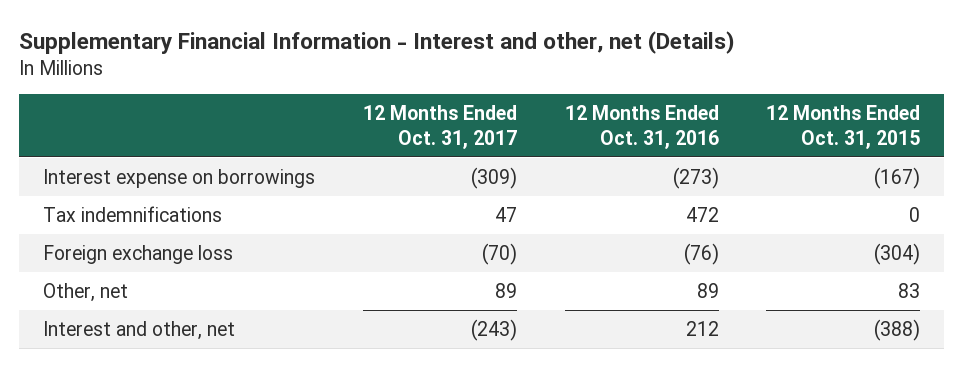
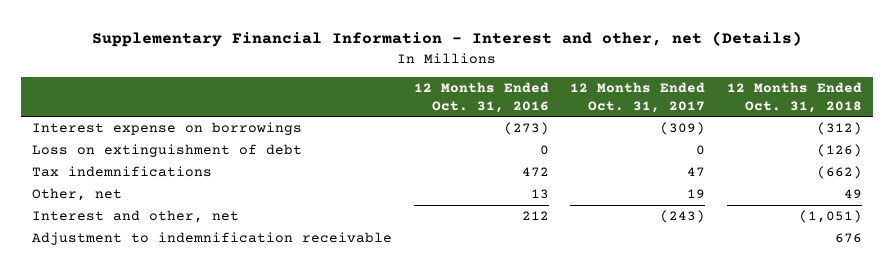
- | 12 Months Ended Oct. 31, 2017 | 12 Months Ended Oct. 31, 2016 | 12 Months Ended Oct. 31, 2015
+ | 12 Months Ended Oct. 31, 2016 | 12 Months Ended Oct. 31, 2017 | 12 Months Ended Oct. 31, 2018
+ Loss on extinguishment of debt | 0 | 0 | (126)
- Foreign exchange loss | (70) | (76) | (304)
- Other, net | 89 | 89 | 83
+ Other, net | 13 | 19 | 49
+ Adjustment to indemnification receivable | | | 676

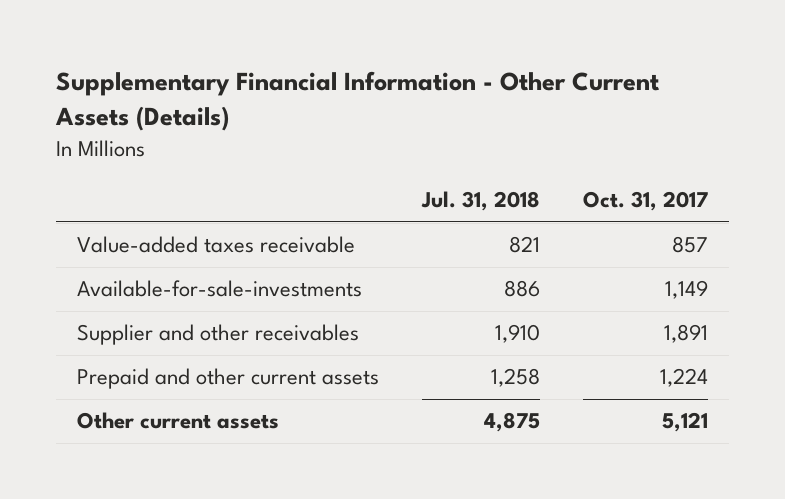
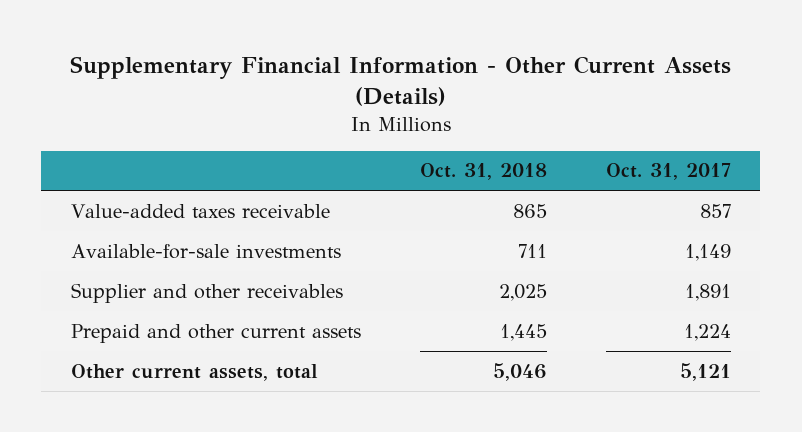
- | Jul. 31, 2018 | Oct. 31, 2017
+ | Oct. 31, 2018 | Oct. 31, 2017
- Available-for-sale-investments | 886 | 1,149
+ Available-for-sale investments | 711 | 1,149
- Other current assets | 4,875 | 5,121
+ Other current assets, total | 5,046 | 5,121

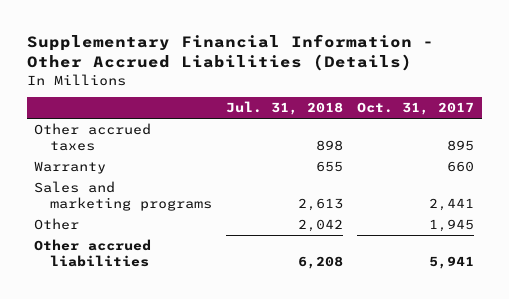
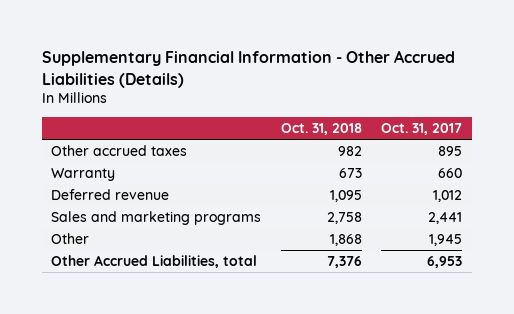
- | Jul. 31, 2018 | Oct. 31, 2017
+ | Oct. 31, 2018 | Oct. 31, 2017
+ Deferred revenue | 1,095 | 1,012
- Other accrued liabilities | 6,208 | 5,941
+ Other Accrued Liabilities, total | 7,376 | 6,953

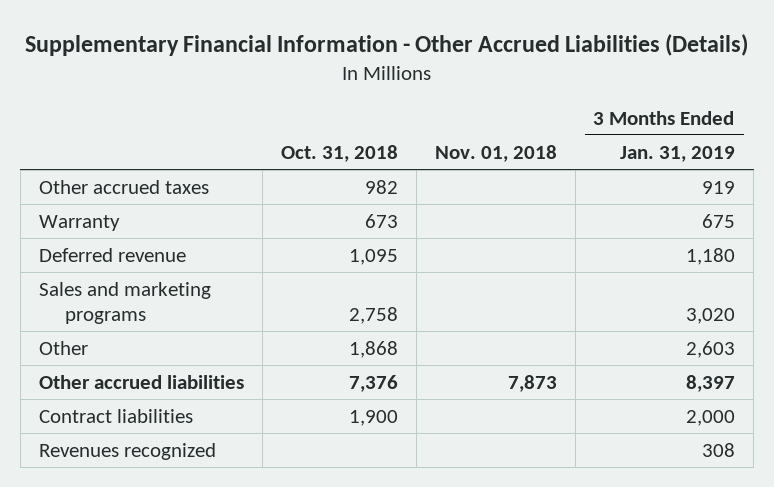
- | Oct. 31, 2018 | Oct. 31, 2017
+ | Oct. 31, 2018 | Nov. 01, 2018 | 3 Months Ended Jan. 31, 2019
- Other Accrued Liabilities, total | 7,376 | 6,953
+ Other accrued liabilities | 7,376 | 7,873 | 8,397
+ Contract liabilities | 1,900 | | 2,000
+ Revenues recognized | | | 308

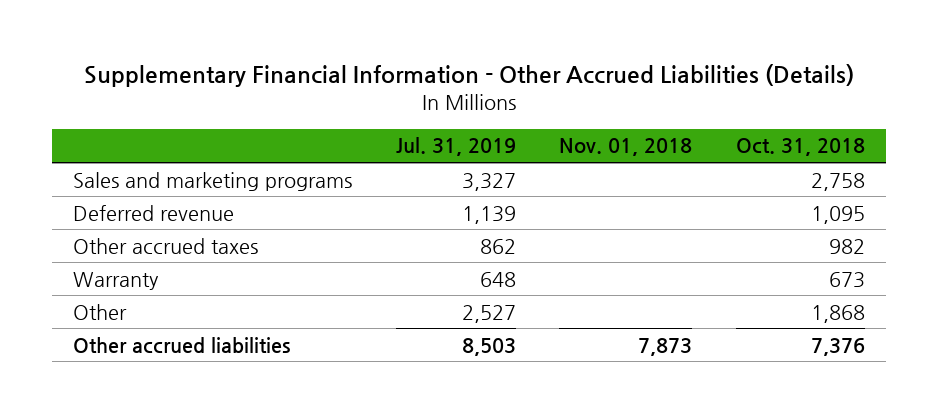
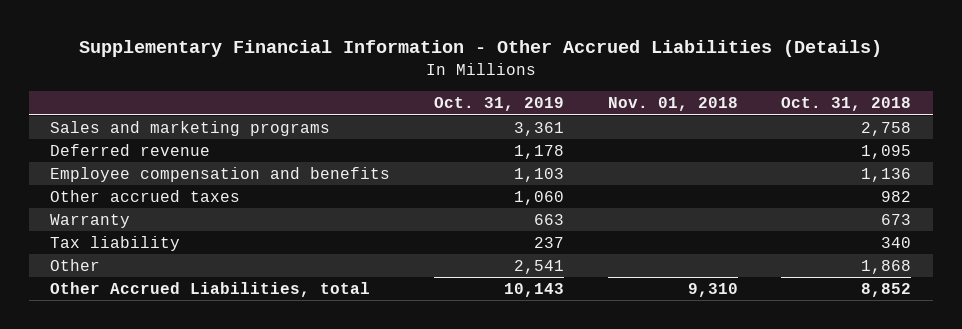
- | Jul. 31, 2019 | Nov. 01, 2018 | Oct. 31, 2018
+ | Oct. 31, 2019 | Nov. 01, 2018 | Oct. 31, 2018
+ Employee compensation and benefits | 1,103 | | 1,136
+ Tax liability | 237 | | 340
- Other accrued liabilities | 8,503 | 7,873 | 7,376
+ Other Accrued Liabilities, total | 10,143 | 9,310 | 8,852

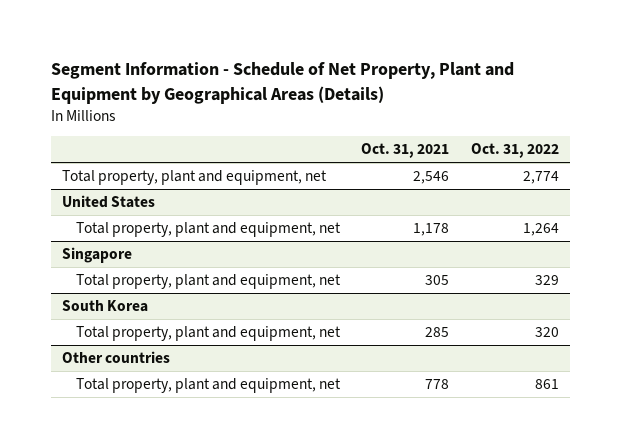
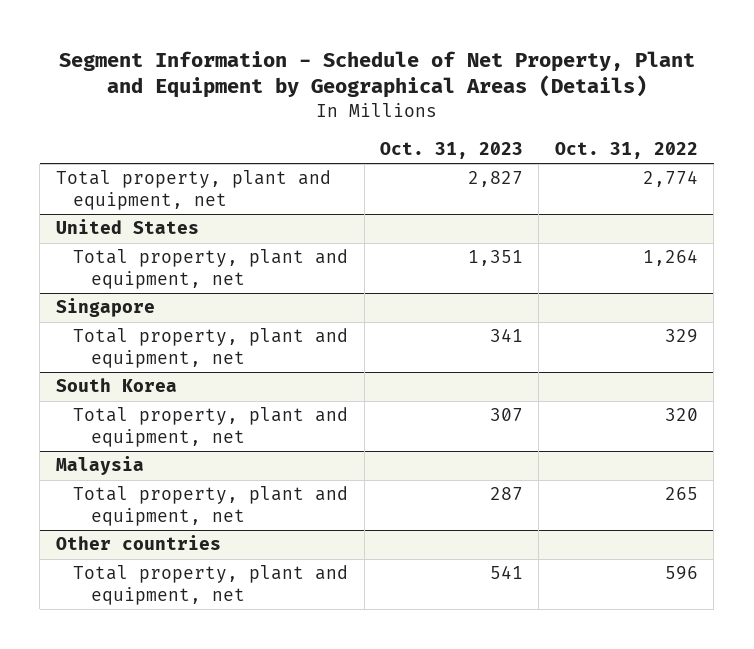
- | Oct. 31, 2021 | Oct. 31, 2022
+ | Oct. 31, 2023 | Oct. 31, 2022
+ Malaysia
+ Total property, plant and equipment, net | 287 | 265
@ Other countries
- Total property, plant and equipment, net | 778 | 861
+ Total property, plant and equipment, net | 541 | 596

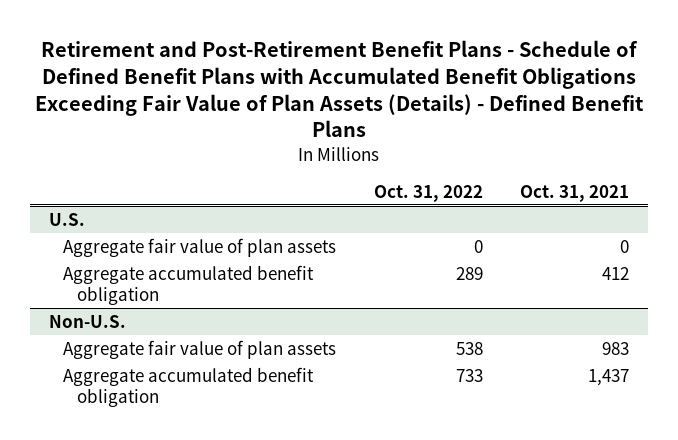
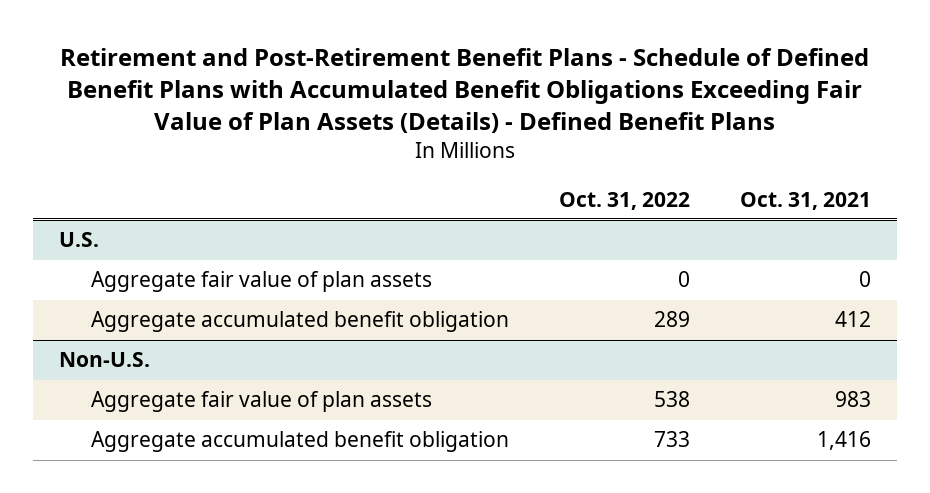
@ Non-U.S.
- Aggregate accumulated benefit obligation | 733 | 1,437
+ Aggregate accumulated benefit obligation | 733 | 1,416

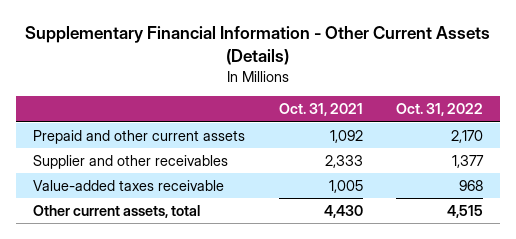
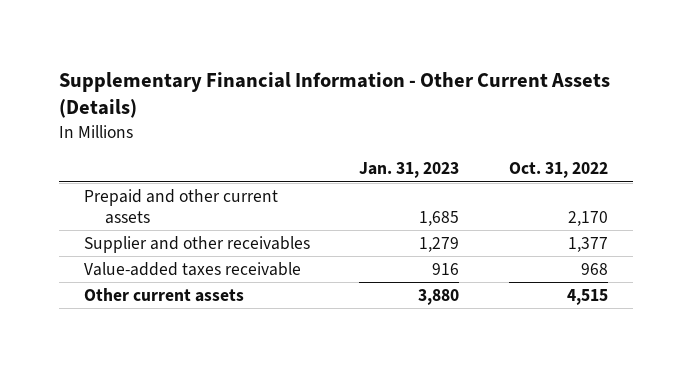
- | Oct. 31, 2021 | Oct. 31, 2022
+ | Jan. 31, 2023 | Oct. 31, 2022
- Other current assets, total | 4,430 | 4,515
+ Other current assets | 3,880 | 4,515

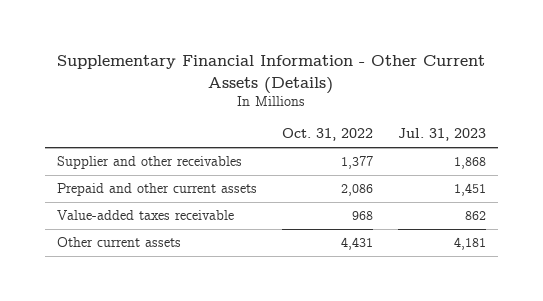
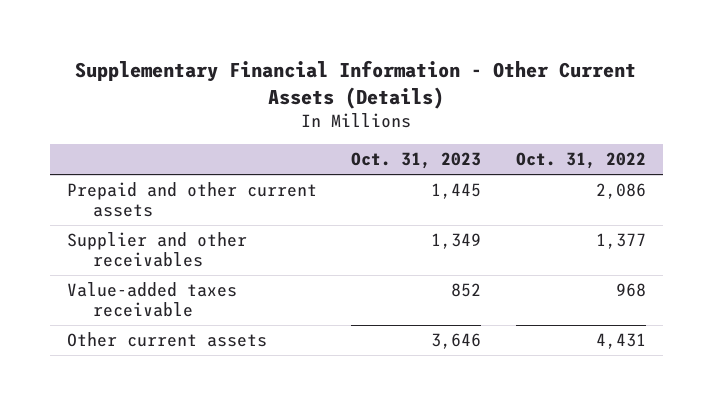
- | Oct. 31, 2022 | Jul. 31, 2023
+ | Oct. 31, 2023 | Oct. 31, 2022
moved down: Supplier and other receivables | 1,349 | 1,377

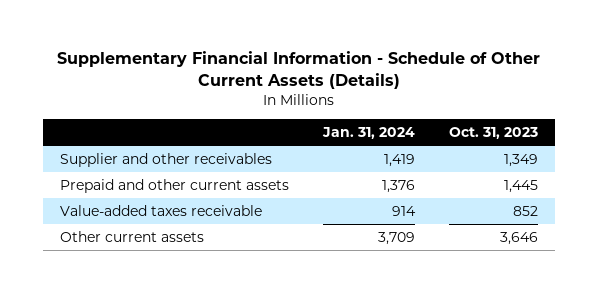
- Supplementary Financial Information - Other Current Assets (Details)
+ Supplementary Financial Information - Schedule of Other Current Assets (Details)
- | Oct. 31, 2023 | Oct. 31, 2022
+ | Jan. 31, 2024 | Oct. 31, 2023
moved down: Prepaid and other current assets | 1,376 | 1,445

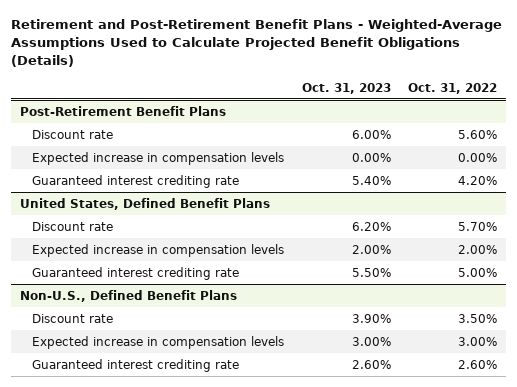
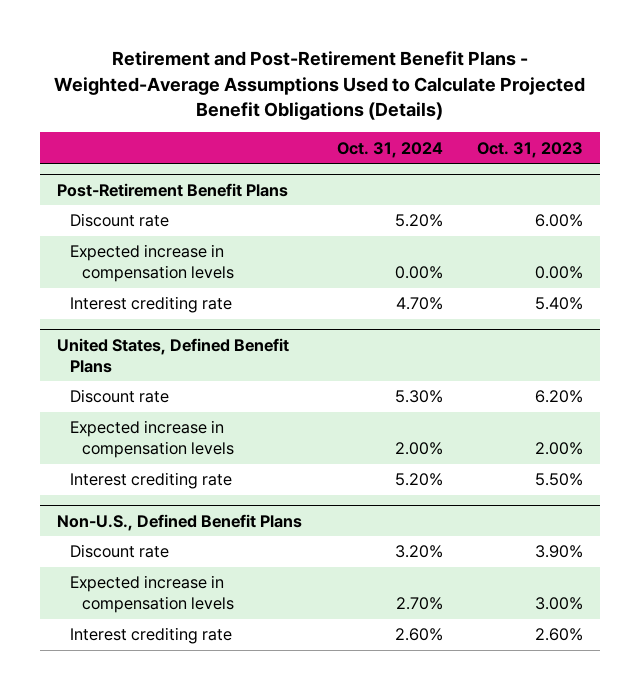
- | Oct. 31, 2023 | Oct. 31, 2022
+ | Oct. 31, 2024 | Oct. 31, 2023
@ Post-Retirement Benefit Plans
- Guaranteed interest crediting rate | 5.40% | 4.20%
+ Interest crediting rate | 4.70% | 5.40%
@ United States, Defined Benefit Plans
- Guaranteed interest crediting rate | 5.50% | 5.00%
+ Interest crediting rate | 5.20% | 5.50%
@ Non-U.S., Defined Benefit Plans
- Guaranteed interest crediting rate | 2.60% | 2.60%
+ Interest crediting rate | 2.60% | 2.60%

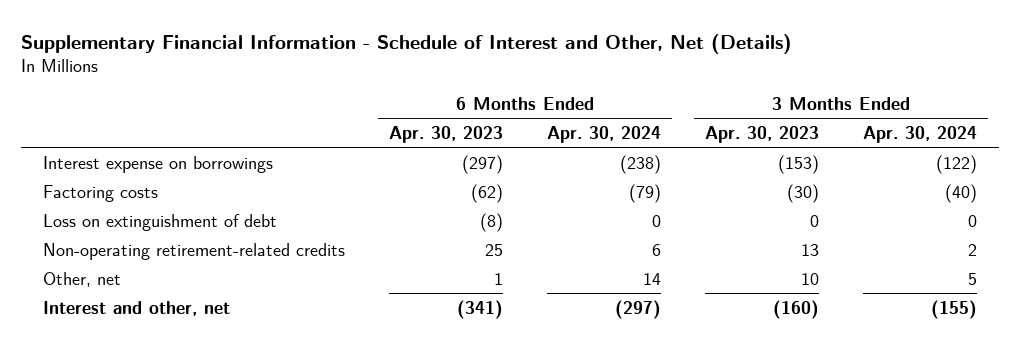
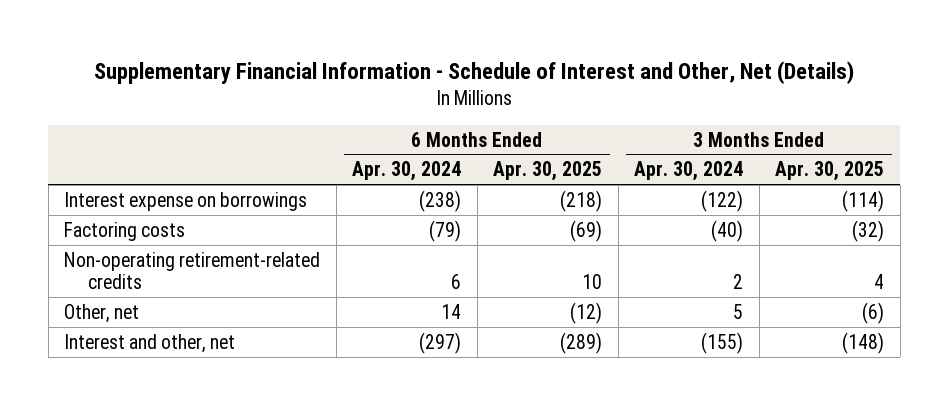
- | 6 Months Ended Apr. 30, 2023 | 6 Months Ended Apr. 30, 2024 | 3 Months Ended Apr. 30, 2023 | 3 Months Ended Apr. 30, 2024
+ | 6 Months Ended Apr. 30, 2024 | 6 Months Ended Apr. 30, 2025 | 3 Months Ended Apr. 30, 2024 | 3 Months Ended Apr. 30, 2025
- Loss on extinguishment of debt | (8) | 0 | 0 | 0

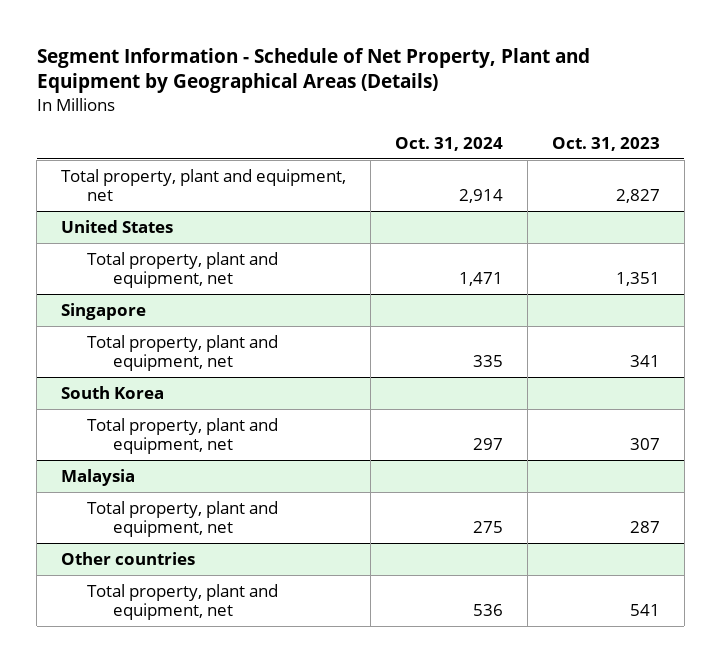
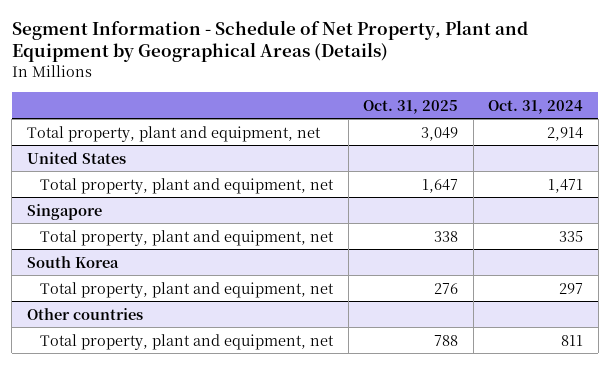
- | Oct. 31, 2024 | Oct. 31, 2023
+ | Oct. 31, 2025 | Oct. 31, 2024
- Malaysia
- Total property, plant and equipment, net | 275 | 287
@ Other countries
- Total property, plant and equipment, net | 536 | 541
+ Total property, plant and equipment, net | 788 | 811

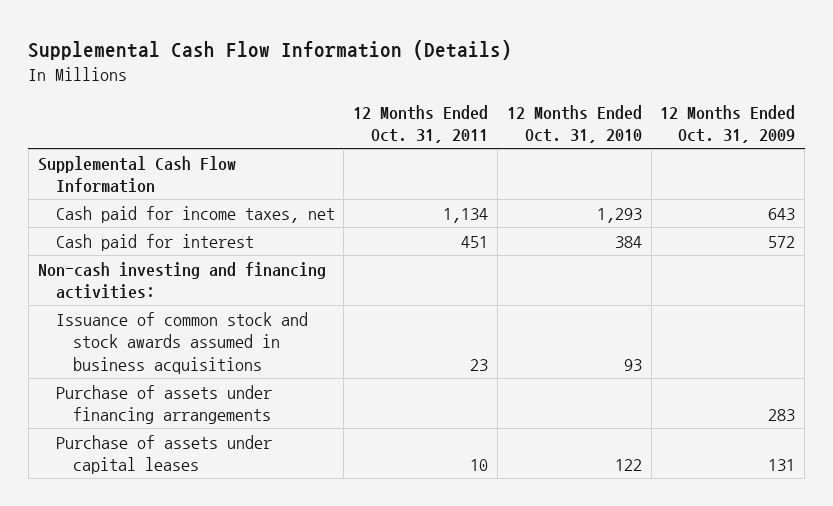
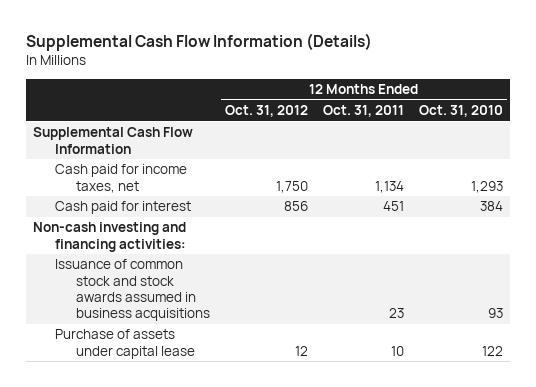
- | 12 Months Ended Oct. 31, 2011 | 12 Months Ended Oct. 31, 2010 | 12 Months Ended Oct. 31, 2009
+ | 12 Months Ended Oct. 31, 2012 | 12 Months Ended Oct. 31, 2011 | 12 Months Ended Oct. 31, 2010
- Purchase of assets under financing arrangements | | | 283
- Purchase of assets under capital leases | 10 | 122 | 131
+ Purchase of assets under capital lease | 12 | 10 | 122

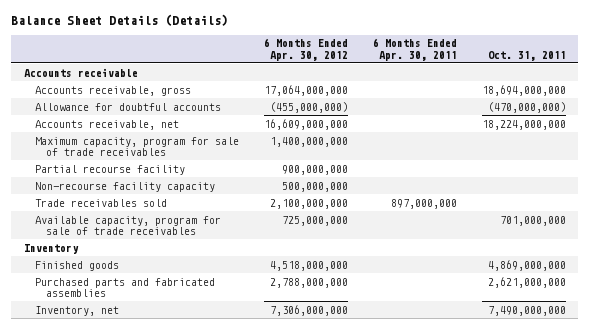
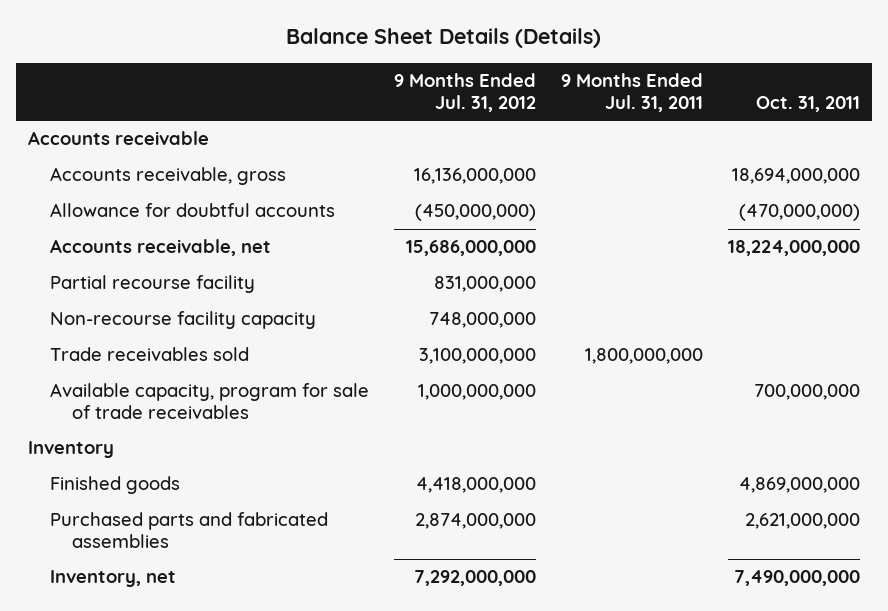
- | 6 Months Ended Apr. 30, 2012 | 6 Months Ended Apr. 30, 2011 | Oct. 31, 2011
+ | 9 Months Ended Jul. 31, 2012 | 9 Months Ended Jul. 31, 2011 | Oct. 31, 2011
- Maximum capacity, program for sale of trade receivables | 1,400,000,000 | |
- Available capacity, program for sale of trade receivables | 725,000,000 | | 701,000,000
+ Available capacity, program for sale of trade receivables | 1,000,000,000 | | 700,000,000

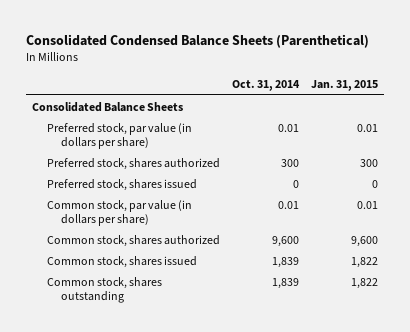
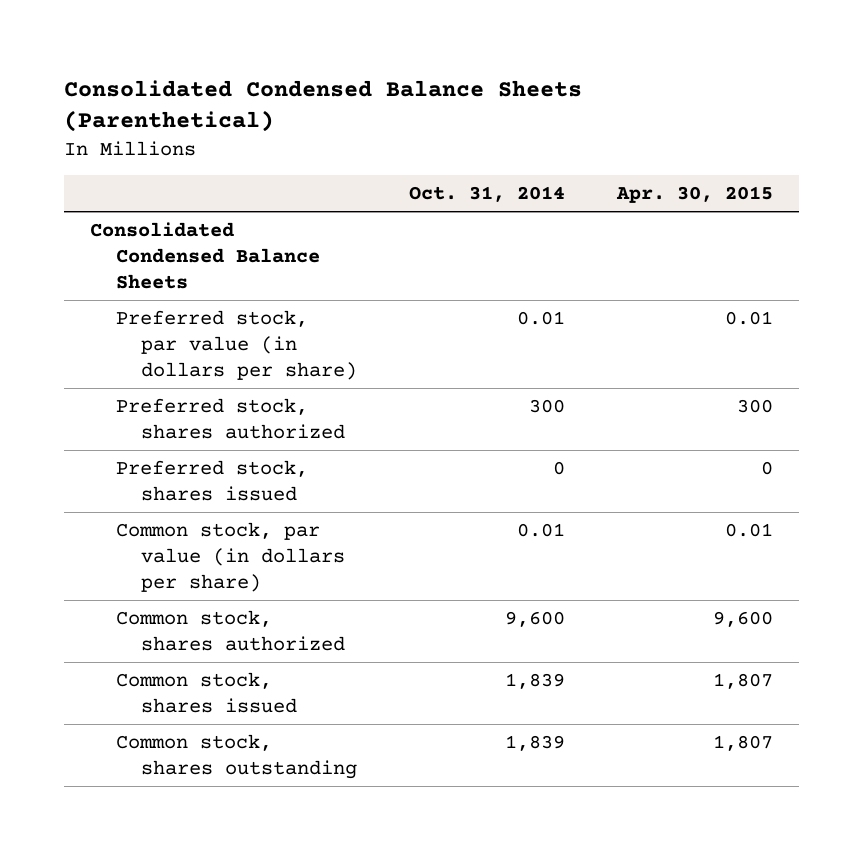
- | Oct. 31, 2014 | Jan. 31, 2015
+ | Oct. 31, 2014 | Apr. 30, 2015
- Consolidated Balance Sheets
+ Consolidated Condensed Balance Sheets

